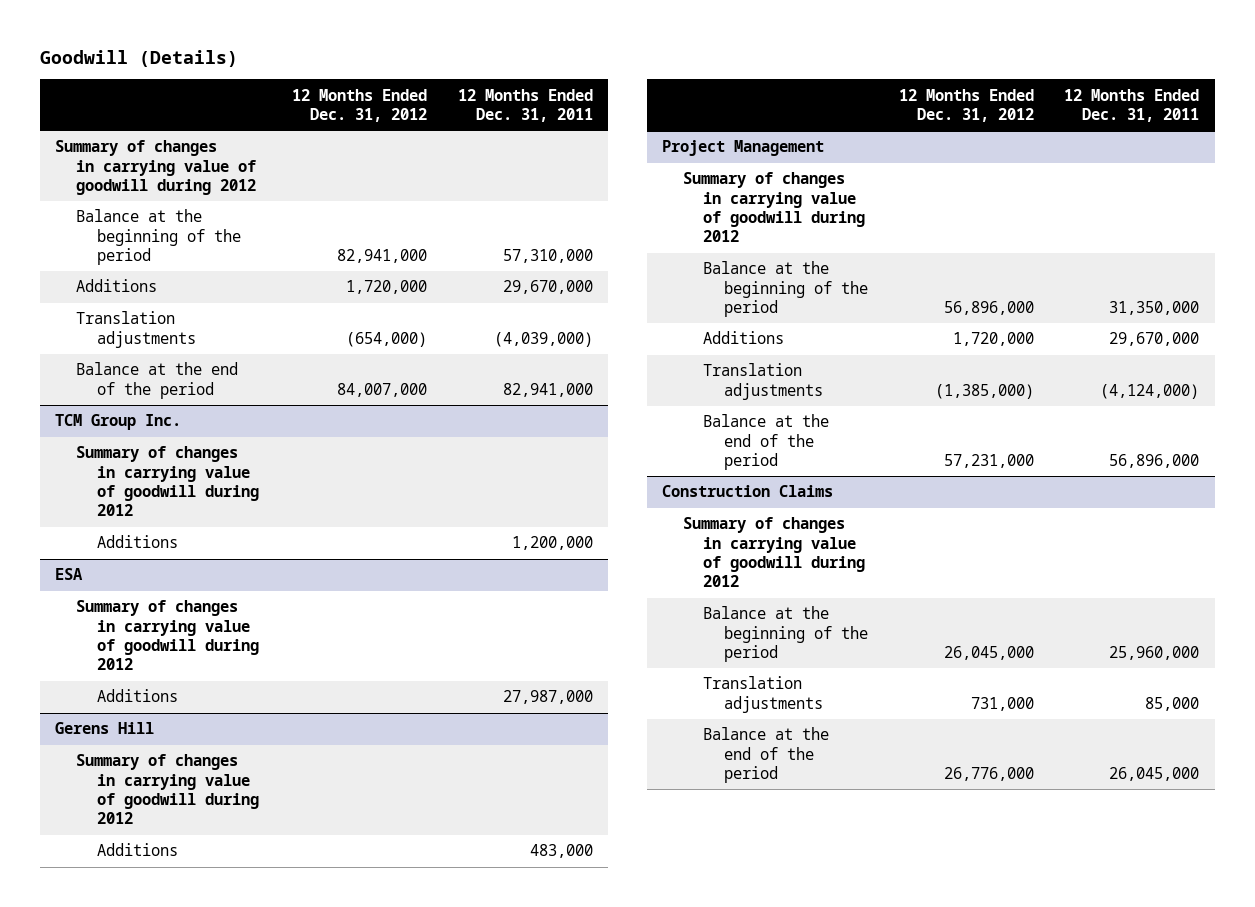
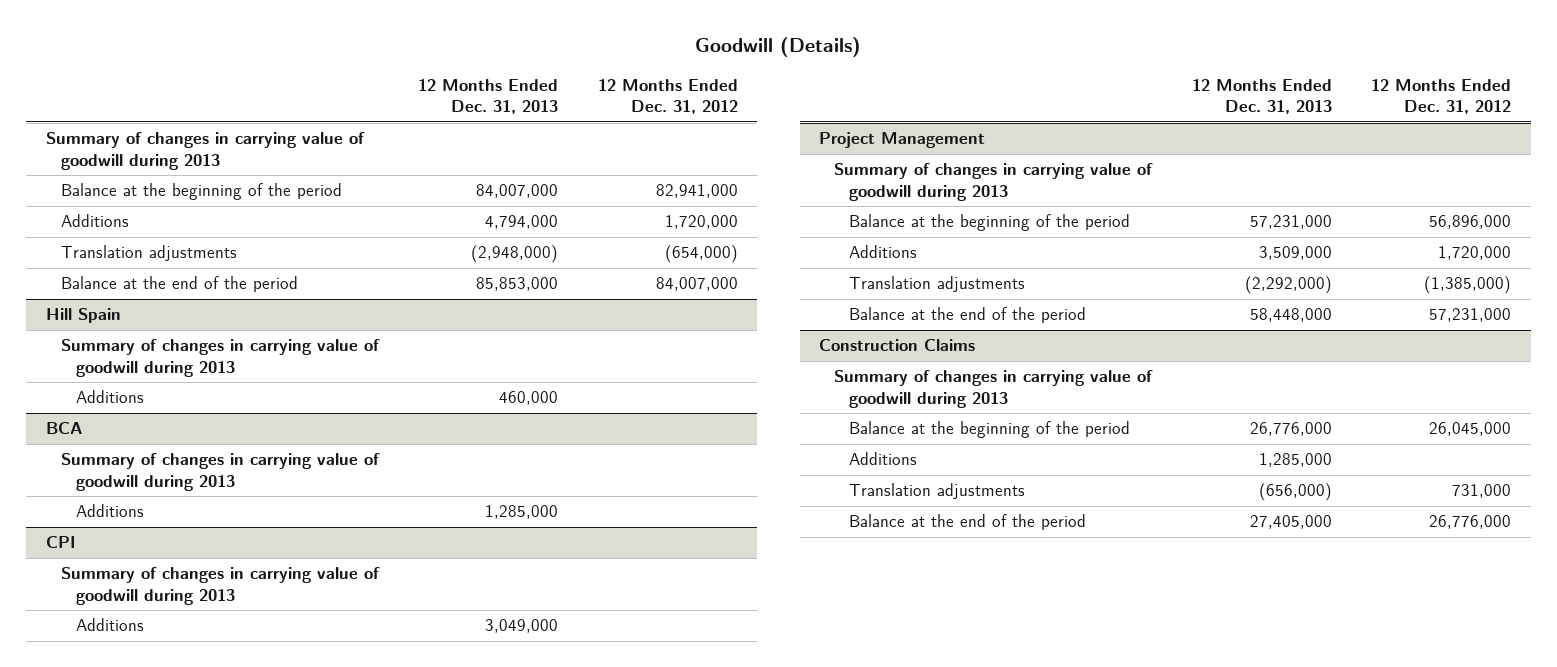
- | 12 Months Ended Dec. 31, 2012 | 12 Months Ended Dec. 31, 2011
+ | 12 Months Ended Dec. 31, 2013 | 12 Months Ended Dec. 31, 2012
- Summary of changes in carrying value of goodwill during 2012
+ Summary of changes in carrying value of goodwill during 2013
- TCM Group Inc.
- Summary of changes in carrying value of goodwill during 2012
+ Hill Spain
+ Summary of changes in carrying value of goodwill during 2013
- ESA
- Summary of changes in carrying value of goodwill during 2012
+ BCA
+ Summary of changes in carrying value of goodwill during 2013
- Gerens Hill
- Summary of changes in carrying value of goodwill during 2012
+ CPI
+ Summary of changes in carrying value of goodwill during 2013
@ Project Management
- Summary of changes in carrying value of goodwill during 2012
+ Summary of changes in carrying value of goodwill during 2013
@ Construction Claims
- Summary of changes in carrying value of goodwill during 2012
+ Summary of changes in carrying value of goodwill during 2013
+ Additions | 1,285,000 |

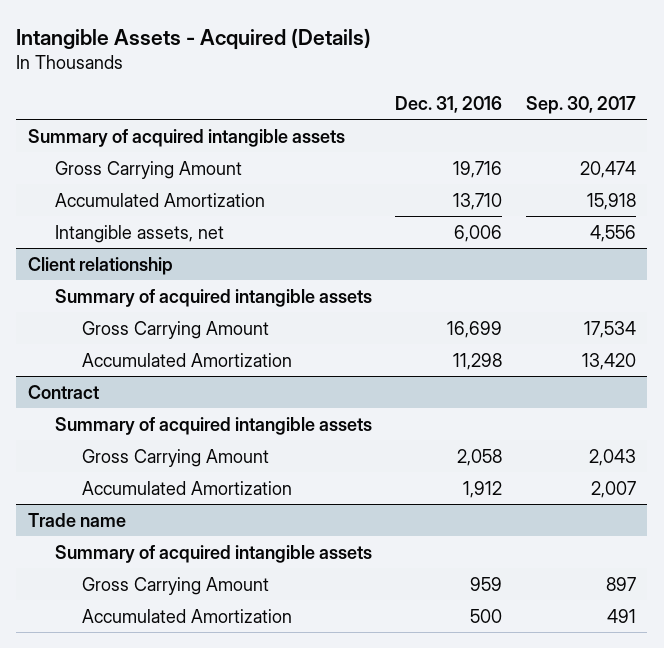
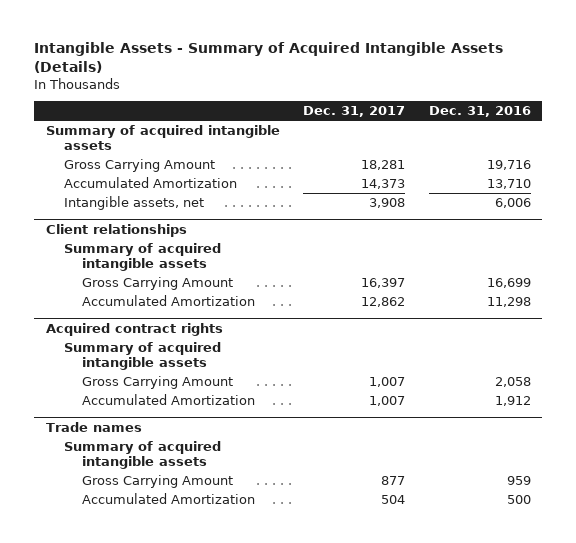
- Intangible Assets - Acquired (Details)
+ Intangible Assets - Summary of Acquired Intangible Assets (Details)
- | Dec. 31, 2016 | Sep. 30, 2017
+ | Dec. 31, 2017 | Dec. 31, 2016
- Client relationship
+ Client relationships
- Contract
+ Acquired contract rights
- Trade name
+ Trade names

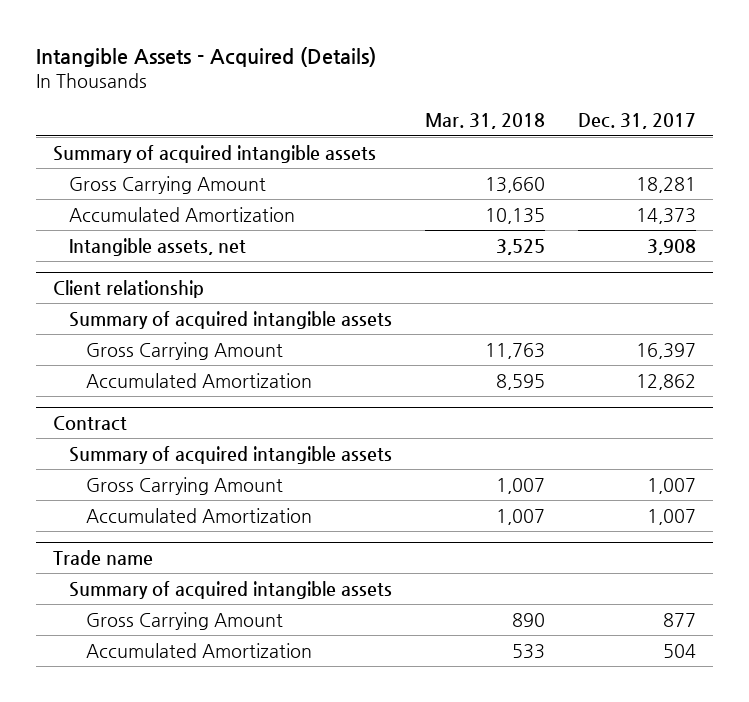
- Intangible Assets - Summary of Acquired Intangible Assets (Details)
+ Intangible Assets - Acquired (Details)
- | Dec. 31, 2017 | Dec. 31, 2016
+ | Mar. 31, 2018 | Dec. 31, 2017
- Client relationships
+ Client relationship
- Acquired contract rights
+ Contract
- Trade names
+ Trade name

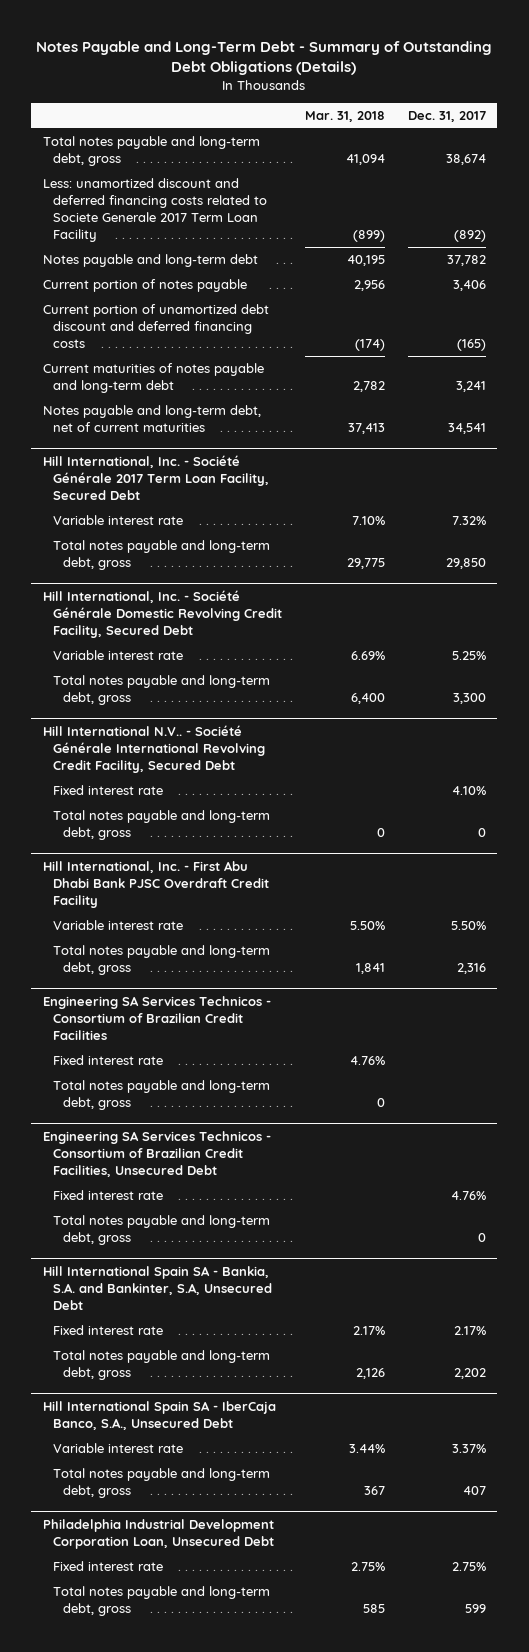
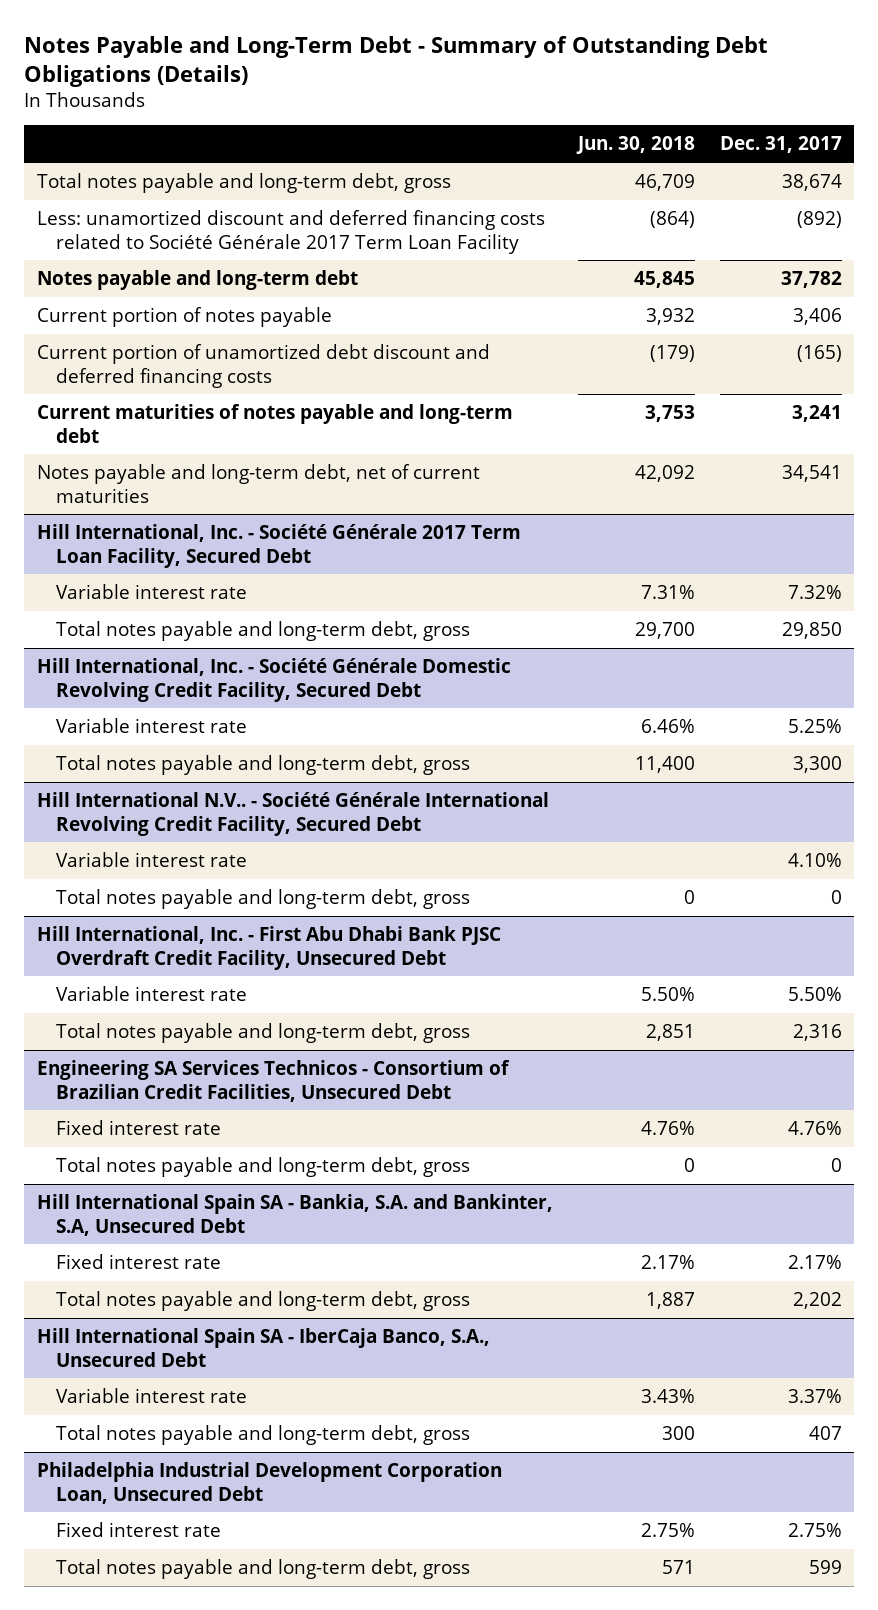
- | Mar. 31, 2018 | Dec. 31, 2017
+ | Jun. 30, 2018 | Dec. 31, 2017
- Less: unamortized discount and deferred financing costs related to Societe Generale 2017 Term Loan Facility | (899) | (892)
+ Less: unamortized discount and deferred financing costs related to Société Générale 2017 Term Loan Facility | (864) | (892)
@ Hill International N.V.. - Société Générale International Revolving Credit Facility, Secured Debt
- Fixed interest rate | | 4.10%
+ Variable interest rate | | 4.10%
- Hill International, Inc. - First Abu Dhabi Bank PJSC Overdraft Credit Facility
+ Hill International, Inc. - First Abu Dhabi Bank PJSC Overdraft Credit Facility, Unsecured Debt
- Engineering SA Services Technicos - Consortium of Brazilian Credit Facilities
- Fixed interest rate | 4.76% |
- Total notes payable and long-term debt, gross | 0 |

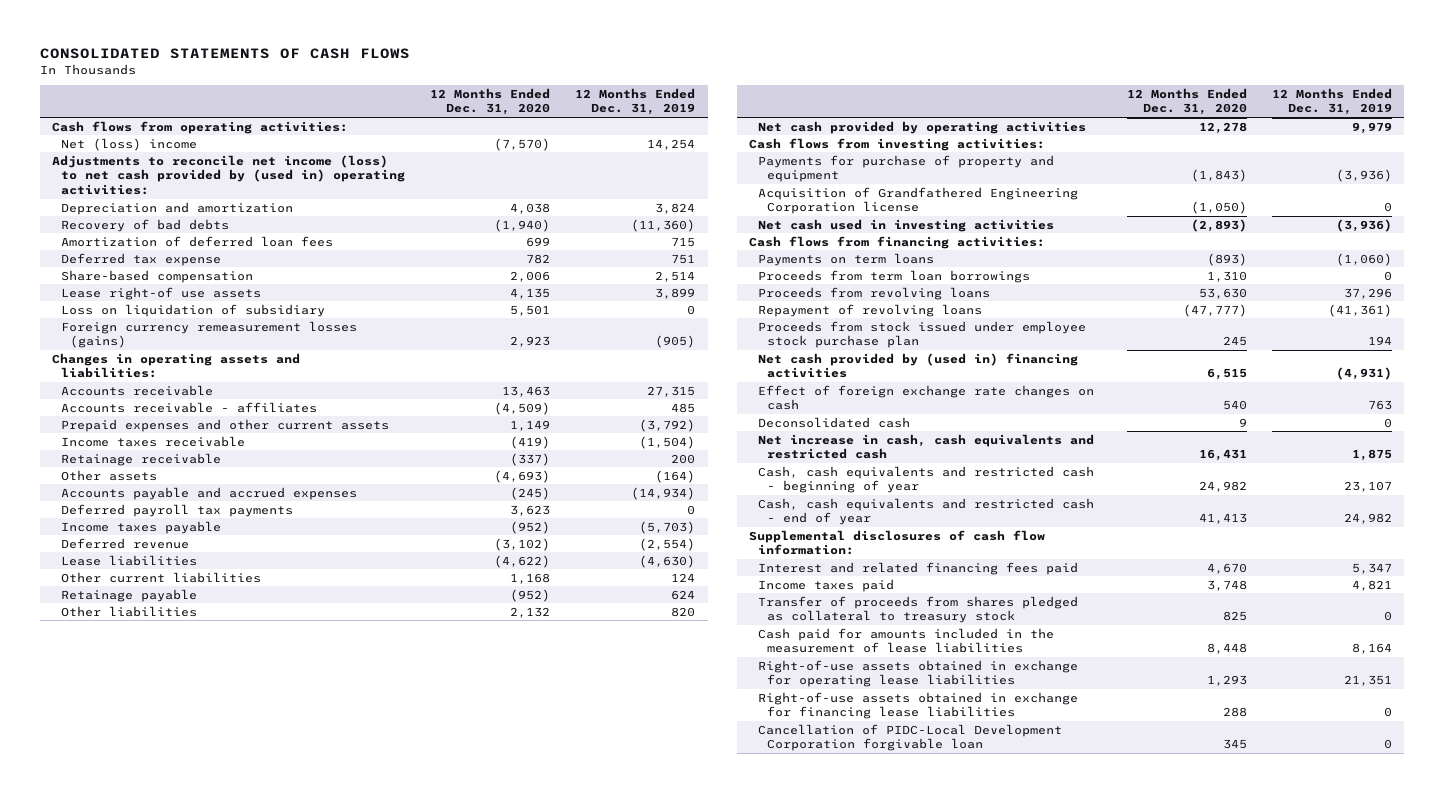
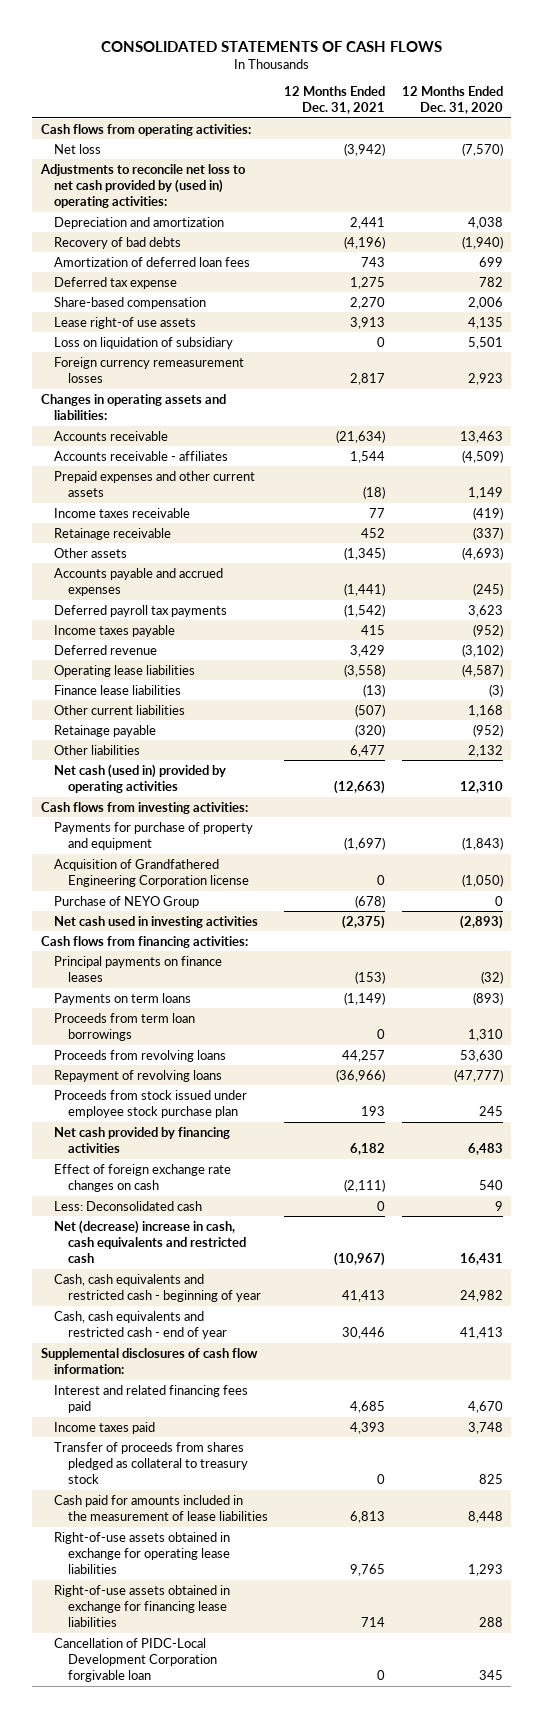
- | 12 Months Ended Dec. 31, 2020 | 12 Months Ended Dec. 31, 2019
+ | 12 Months Ended Dec. 31, 2021 | 12 Months Ended Dec. 31, 2020
- Net (loss) income | (7,570) | 14,254
- Adjustments to reconcile net income (loss) to net cash provided by (used in) operating activities:
+ Net loss | (3,942) | (7,570)
+ Adjustments to reconcile net loss to net cash provided by (used in) operating activities:
- Foreign currency remeasurement losses (gains) | 2,923 | (905)
+ Foreign currency remeasurement losses | 2,817 | 2,923
- Lease liabilities | (4,622) | (4,630)
+ Operating lease liabilities | (3,558) | (4,587)
+ Finance lease liabilities | (13) | (3)
- Net cash provided by operating activities | 12,278 | 9,979
+ Net cash (used in) provided by operating activities | (12,663) | 12,310
+ Purchase of NEYO Group | (678) | 0
+ Principal payments on finance leases | (153) | (32)
- Net cash provided by (used in) financing activities | 6,515 | (4,931)
+ Net cash provided by financing activities | 6,182 | 6,483
- Deconsolidated cash | 9 | 0
- Net increase in cash, cash equivalents and restricted cash | 16,431 | 1,875
+ Less: Deconsolidated cash | 0 | 9
+ Net (decrease) increase in cash, cash equivalents and restricted cash | (10,967) | 16,431

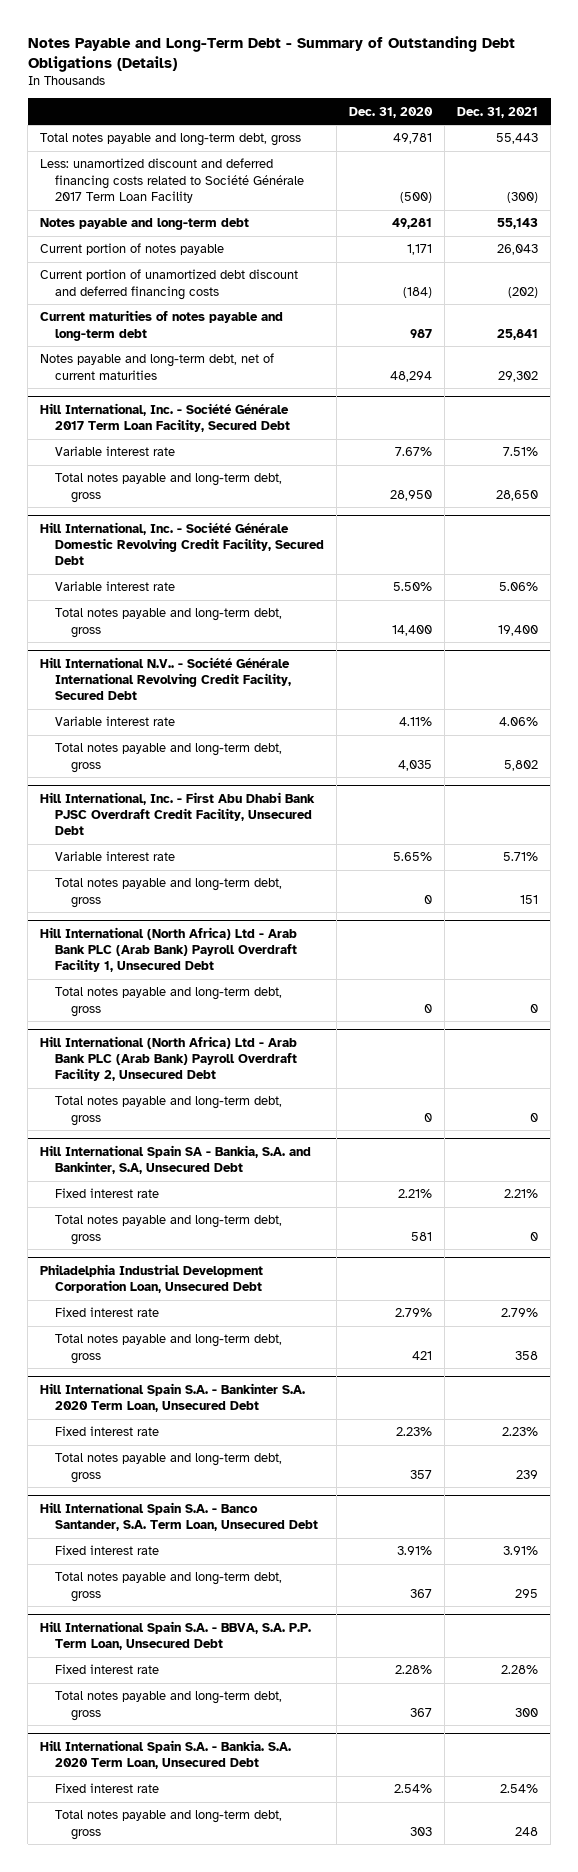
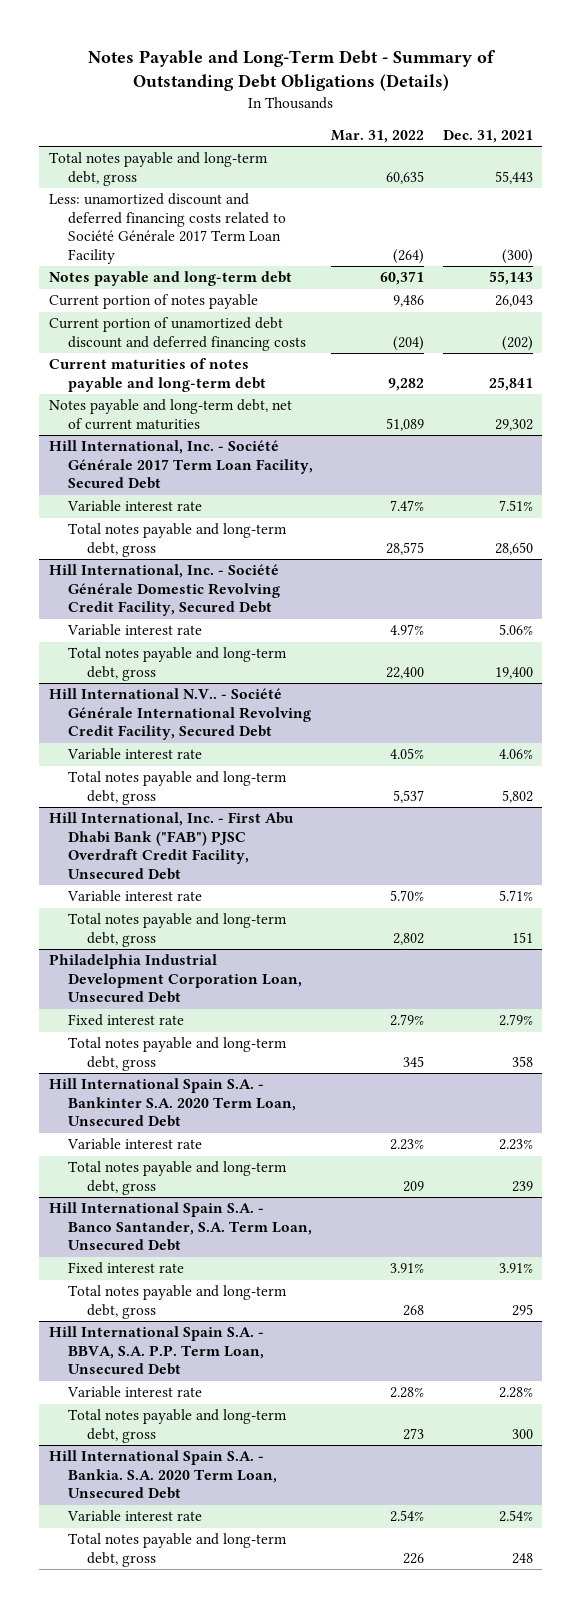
- | Dec. 31, 2020 | Dec. 31, 2021
+ | Mar. 31, 2022 | Dec. 31, 2021
- Hill International, Inc. - First Abu Dhabi Bank PJSC Overdraft Credit Facility, Unsecured Debt
+ Hill International, Inc. - First Abu Dhabi Bank ("FAB") PJSC Overdraft Credit Facility, Unsecured Debt
- Hill International (North Africa) Ltd - Arab Bank PLC (Arab Bank) Payroll Overdraft Facility 1, Unsecured Debt
- Total notes payable and long-term debt, gross | 0 | 0
- Hill International (North Africa) Ltd - Arab Bank PLC (Arab Bank) Payroll Overdraft Facility 2, Unsecured Debt
- Total notes payable and long-term debt, gross | 0 | 0
- Hill International Spain SA - Bankia, S.A. and Bankinter, S.A, Unsecured Debt
- Fixed interest rate | 2.21% | 2.21%
- Total notes payable and long-term debt, gross | 581 | 0
@ Hill International Spain S.A. - Bankinter S.A. 2020 Term Loan, Unsecured Debt
- Fixed interest rate | 2.23% | 2.23%
+ Variable interest rate | 2.23% | 2.23%
@ Hill International Spain S.A. - BBVA, S.A. P.P. Term Loan, Unsecured Debt
- Fixed interest rate | 2.28% | 2.28%
+ Variable interest rate | 2.28% | 2.28%
@ Hill International Spain S.A. - Bankia. S.A. 2020 Term Loan, Unsecured Debt
- Fixed interest rate | 2.54% | 2.54%
+ Variable interest rate | 2.54% | 2.54%

